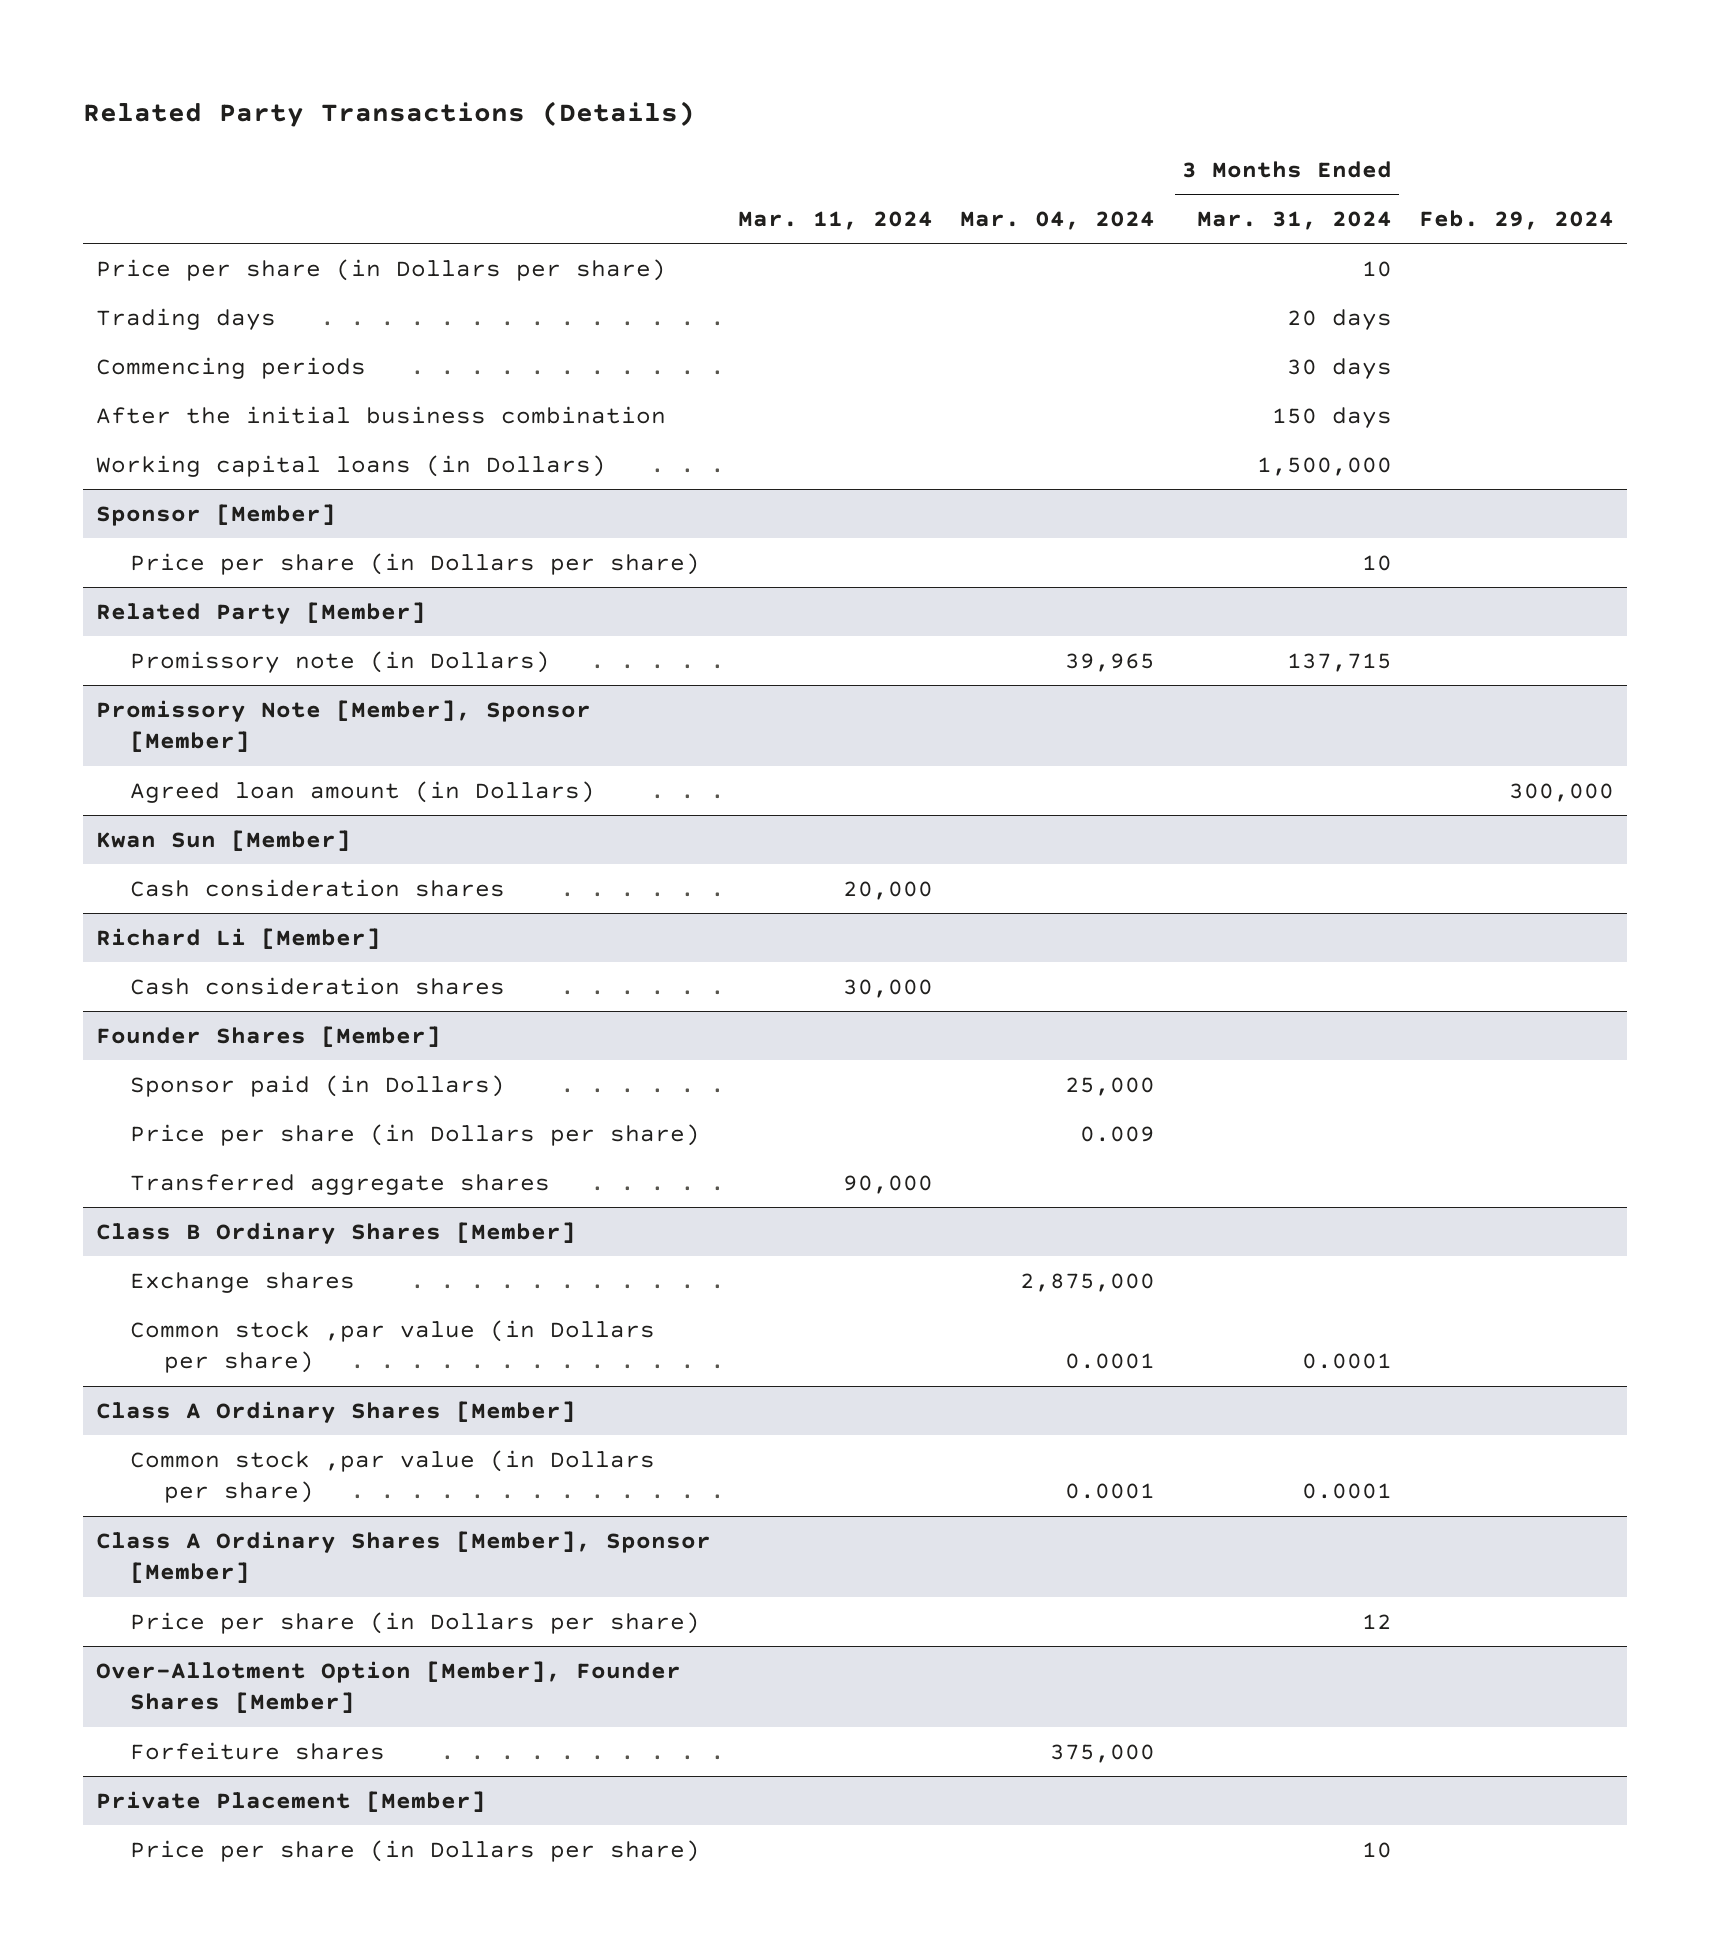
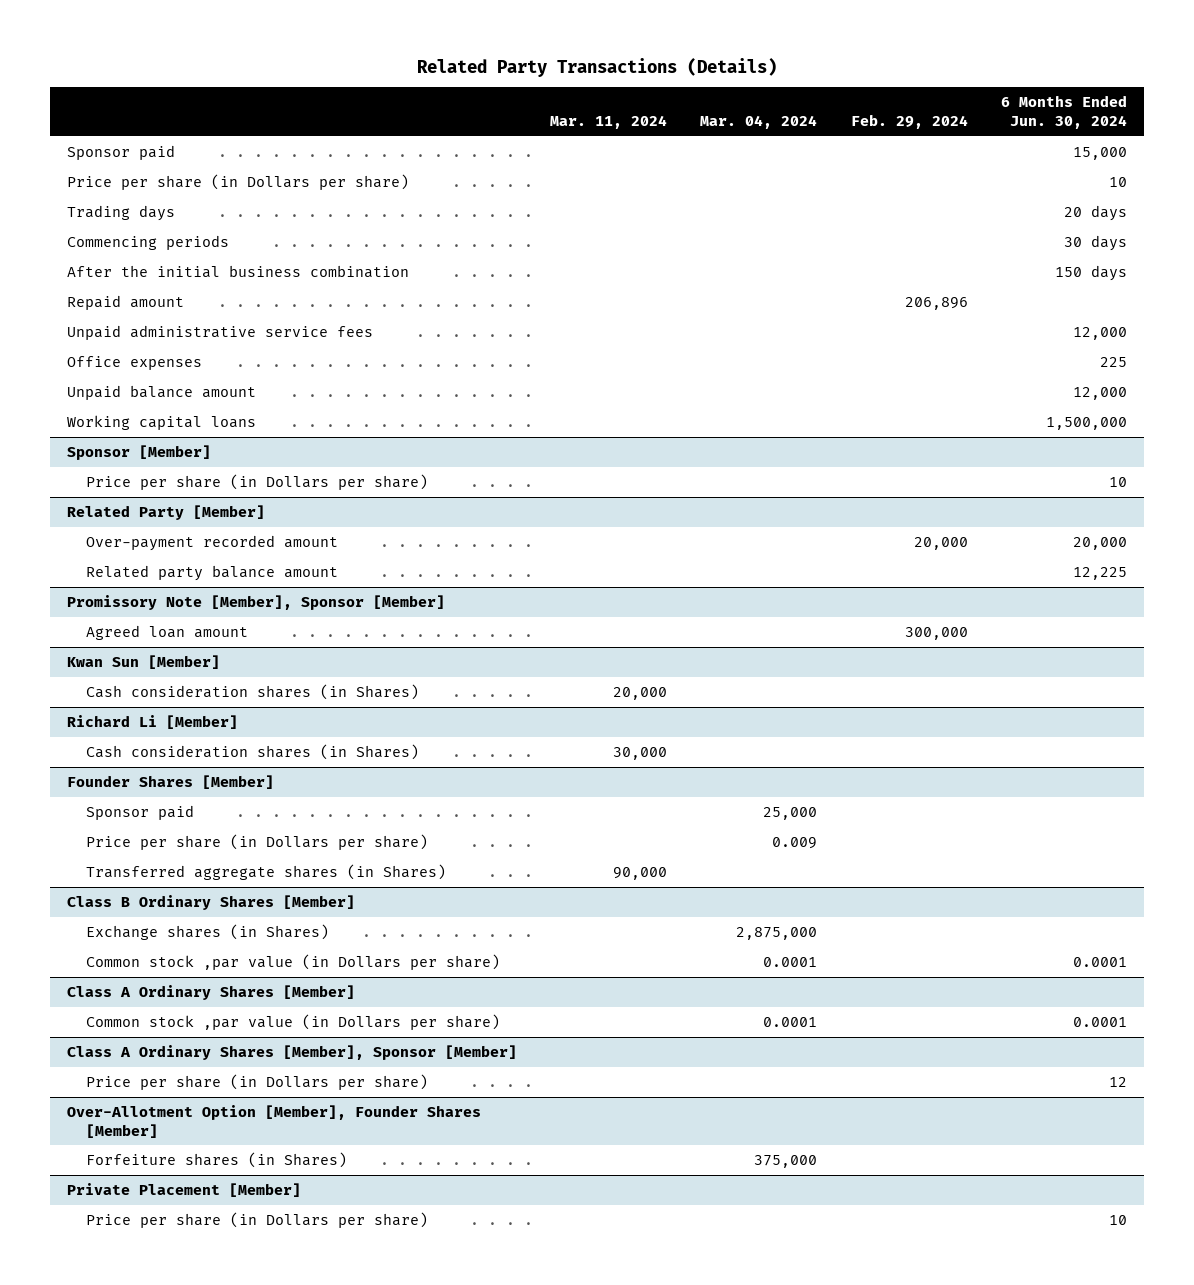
- | Mar. 11, 2024 | Mar. 04, 2024 | 3 Months Ended Mar. 31, 2024 | Feb. 29, 2024
+ | Mar. 11, 2024 | Mar. 04, 2024 | Feb. 29, 2024 | 6 Months Ended Jun. 30, 2024
+ Sponsor paid | | | | 15,000
- Working capital loans (in Dollars) | | | 1,500,000 |
+ Repaid amount | | | 206,896 |
+ Unpaid administrative service fees | | | | 12,000
+ Office expenses | | | | 225
+ Unpaid balance amount | | | | 12,000
+ Working capital loans | | | | 1,500,000
@ Related Party [Member]
- Promissory note (in Dollars) | | 39,965 | 137,715 |
+ Over-payment recorded amount | | | 20,000 | 20,000
+ Related party balance amount | | | | 12,225
@ Promissory Note [Member], Sponsor [Member]
- Agreed loan amount (in Dollars) | | | | 300,000
+ Agreed loan amount | | | 300,000 |
@ Kwan Sun [Member]
- Cash consideration shares | 20,000 | | |
+ Cash consideration shares (in Shares) | 20,000 | | |
@ Richard Li [Member]
- Cash consideration shares | 30,000 | | |
+ Cash consideration shares (in Shares) | 30,000 | | |
@ Founder Shares [Member]
- Sponsor paid (in Dollars) | | 25,000 | |
+ Sponsor paid | | 25,000 | |
- Transferred aggregate shares | 90,000 | | |
+ Transferred aggregate shares (in Shares) | 90,000 | | |
@ Class B Ordinary Shares [Member]
- Exchange shares | | 2,875,000 | |
+ Exchange shares (in Shares) | | 2,875,000 | |
@ Over-Allotment Option [Member], Founder Shares [Member]
- Forfeiture shares | | 375,000 | |
+ Forfeiture shares (in Shares) | | 375,000 | |

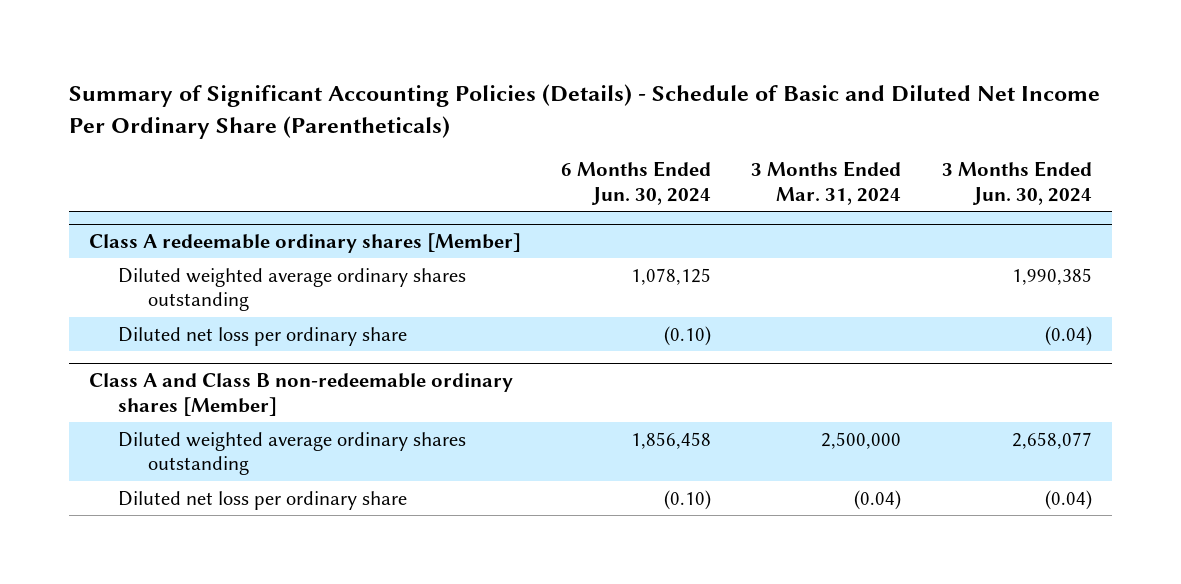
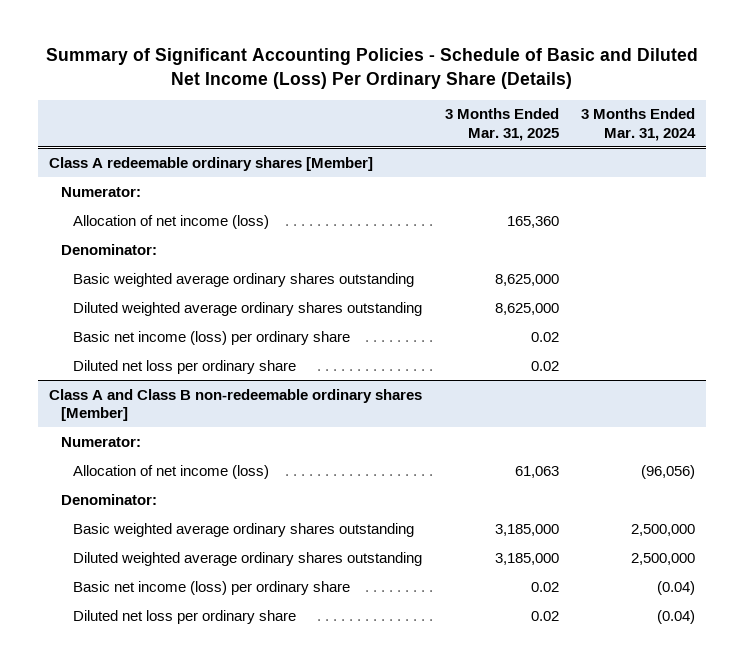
- Summary of Significant Accounting Policies (Details) - Schedule of Basic and Diluted Net Income Per Ordinary Share (Parentheticals)
+ Summary of Significant Accounting Policies - Schedule of Basic and Diluted Net Income (Loss) Per Ordinary Share (Details)
- | 6 Months Ended Jun. 30, 2024 | 3 Months Ended Mar. 31, 2024 | 3 Months Ended Jun. 30, 2024
+ | 3 Months Ended Mar. 31, 2025 | 3 Months Ended Mar. 31, 2024
@ Class A redeemable ordinary shares [Member]
+ Numerator:
+ Allocation of net income (loss) | 165,360 |
+ Denominator:
+ Basic weighted average ordinary shares outstanding | 8,625,000 |
+ Basic net income (loss) per ordinary share | 0.02 |
@ Class A and Class B non-redeemable ordinary shares [Member]
+ Numerator:
+ Allocation of net income (loss) | 61,063 | (96,056)
+ Denominator:
+ Basic weighted average ordinary shares outstanding | 3,185,000 | 2,500,000
+ Basic net income (loss) per ordinary share | 0.02 | (0.04)

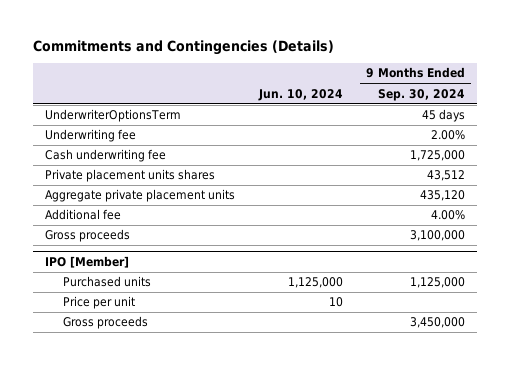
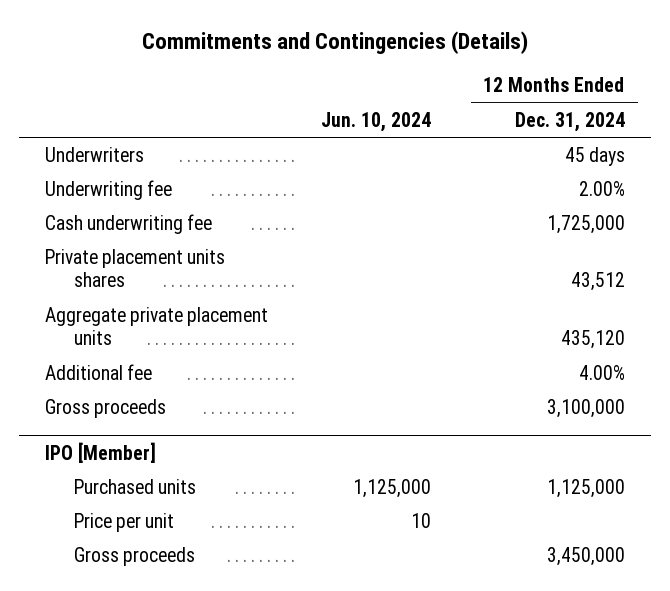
- | Jun. 10, 2024 | 9 Months Ended Sep. 30, 2024
+ | Jun. 10, 2024 | 12 Months Ended Dec. 31, 2024
- UnderwriterOptionsTerm | | 45 days
+ Underwriters | | 45 days

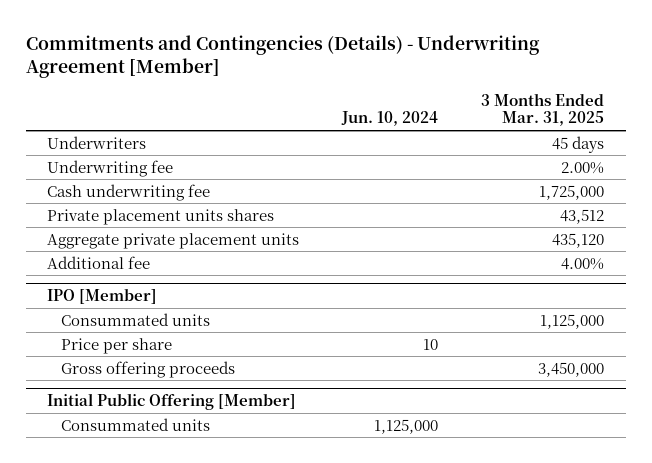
- Commitments and Contingencies (Details)
+ Commitments and Contingencies (Details) - Underwriting Agreement [Member]
- | Jun. 10, 2024 | 12 Months Ended Dec. 31, 2024
+ | Jun. 10, 2024 | 3 Months Ended Mar. 31, 2025
- Gross proceeds | | 3,100,000
@ IPO [Member]
- Purchased units | 1,125,000 | 1,125,000
- Price per unit | 10 |
- Gross proceeds | | 3,450,000
+ Consummated units | | 1,125,000
+ Price per share | 10 |
+ Gross offering proceeds | | 3,450,000
+ Initial Public Offering [Member]
+ Consummated units | 1,125,000 |

